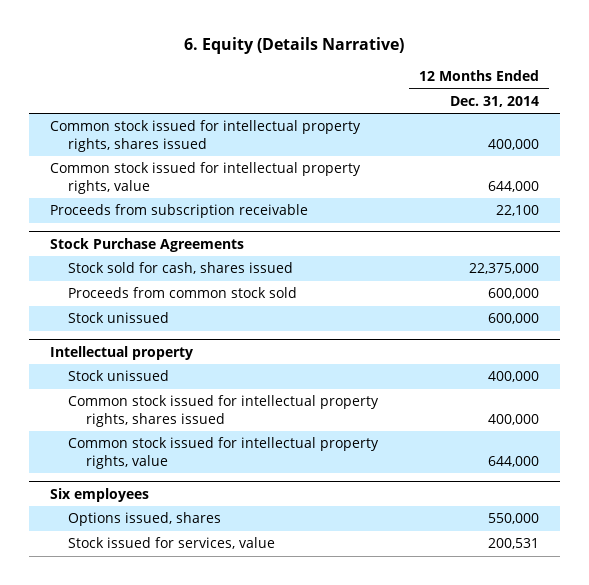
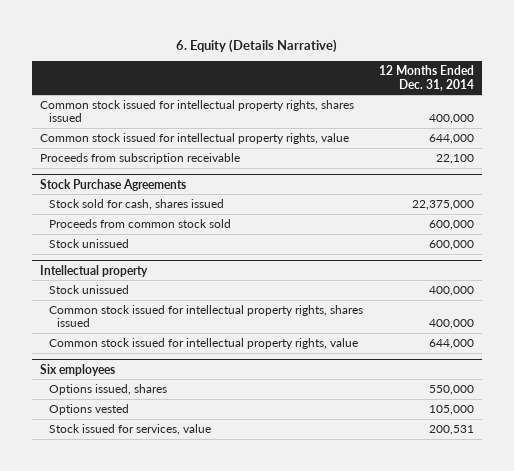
@ Six employees
+ Options vested | 105,000

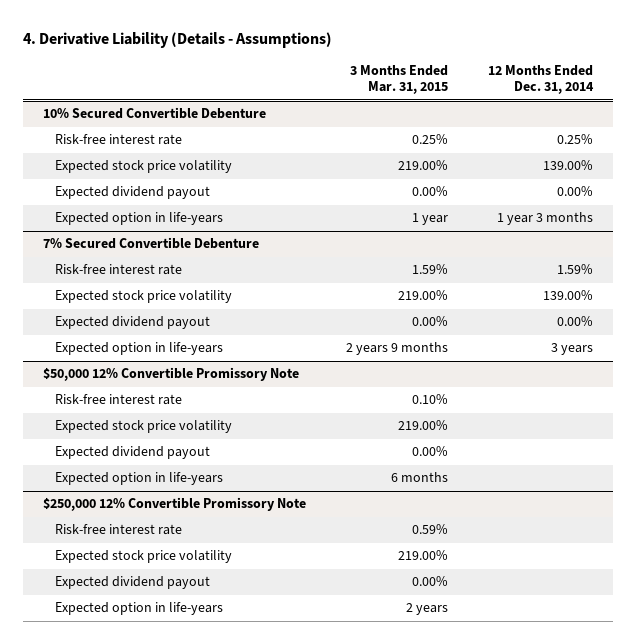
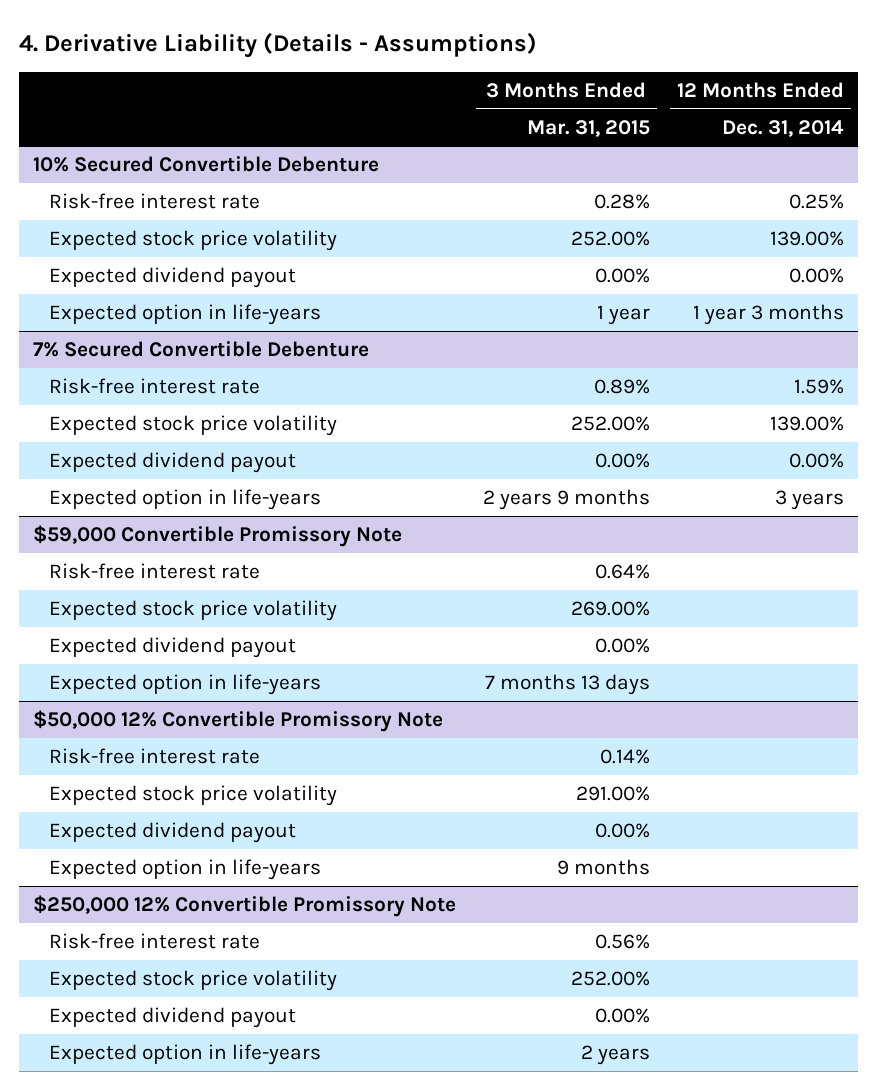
@ 10% Secured Convertible Debenture
- Risk-free interest rate | 0.25% | 0.25%
- Expected stock price volatility | 219.00% | 139.00%
+ Risk-free interest rate | 0.28% | 0.25%
+ Expected stock price volatility | 252.00% | 139.00%
@ 7% Secured Convertible Debenture
- Risk-free interest rate | 1.59% | 1.59%
- Expected stock price volatility | 219.00% | 139.00%
+ Risk-free interest rate | 0.89% | 1.59%
+ Expected stock price volatility | 252.00% | 139.00%
+ $59,000 Convertible Promissory Note
+ Risk-free interest rate | 0.64% |
+ Expected stock price volatility | 269.00% |
+ Expected dividend payout | 0.00% |
+ Expected option in life-years | 7 months 13 days |
@ $50,000 12% Convertible Promissory Note
- Risk-free interest rate | 0.10% |
- Expected stock price volatility | 219.00% |
+ Risk-free interest rate | 0.14% |
+ Expected stock price volatility | 291.00% |
- Expected option in life-years | 6 months |
+ Expected option in life-years | 9 months |
@ $250,000 12% Convertible Promissory Note
- Risk-free interest rate | 0.59% |
- Expected stock price volatility | 219.00% |
+ Risk-free interest rate | 0.56% |
+ Expected stock price volatility | 252.00% |

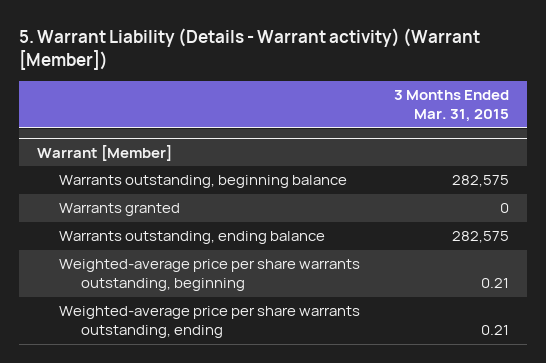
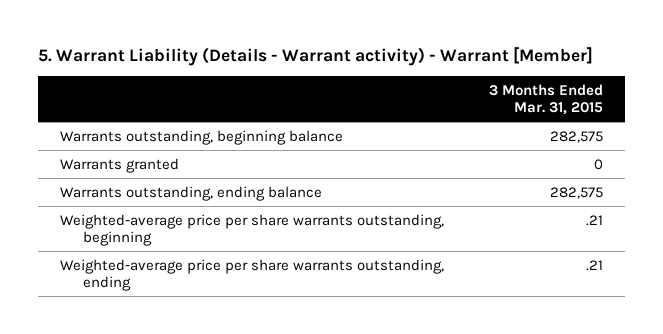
- 5. Warrant Liability (Details - Warrant activity) (Warrant [Member])
+ 5. Warrant Liability (Details - Warrant activity) - Warrant [Member]
- Warrant [Member]
- Weighted-average price per share warrants outstanding, beginning | 0.21
- Weighted-average price per share warrants outstanding, ending | 0.21
+ Weighted-average price per share warrants outstanding, beginning | .21
+ Weighted-average price per share warrants outstanding, ending | .21

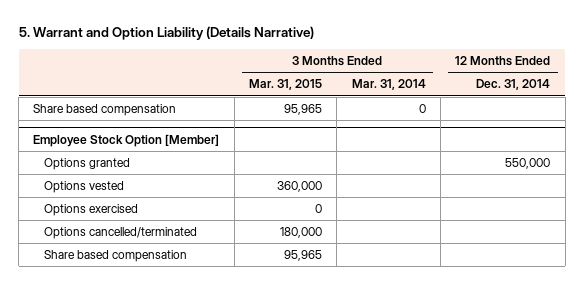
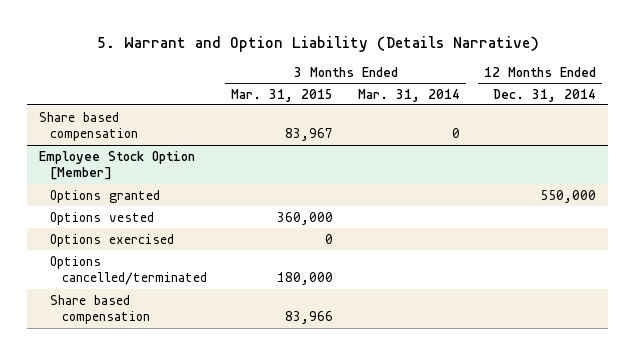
- Share based compensation | 95,965 | 0 |
+ Share based compensation | 83,967 | 0 |
@ Employee Stock Option [Member]
- Share based compensation | 95,965 | |
+ Share based compensation | 83,966 | |

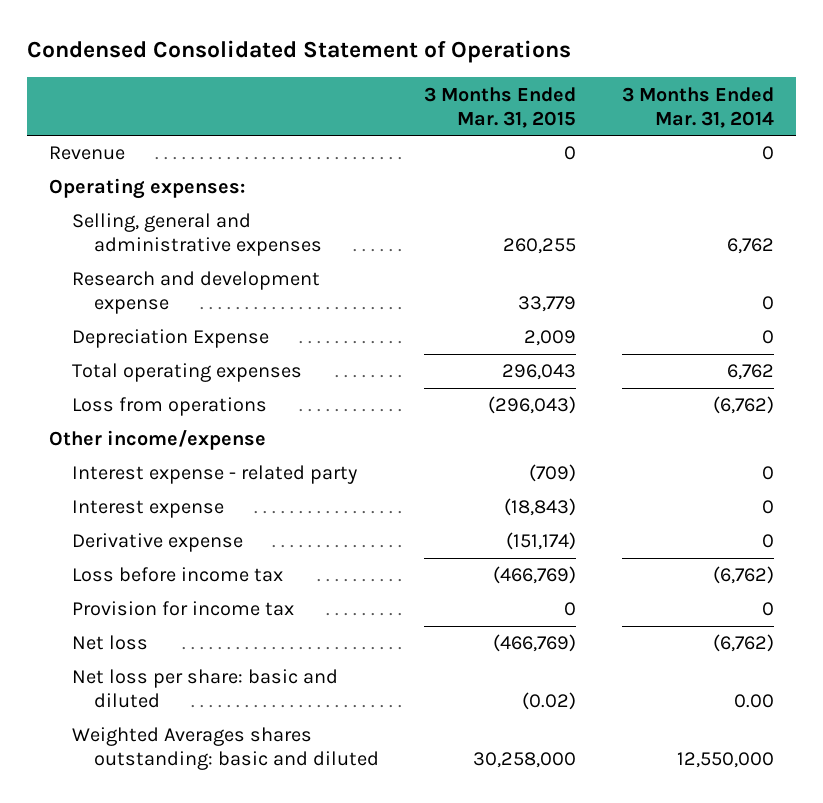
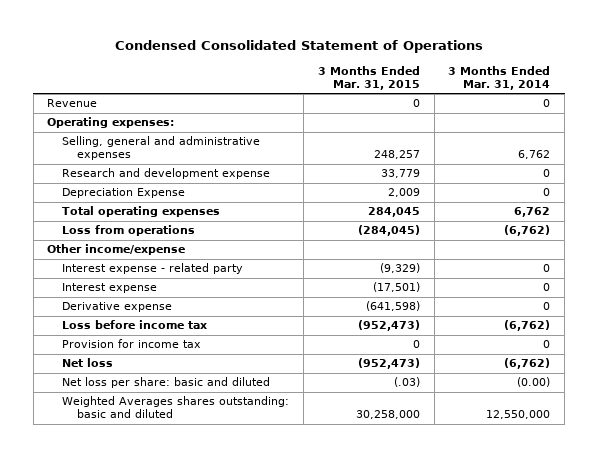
- Selling, general and administrative expenses | 260,255 | 6,762
+ Selling, general and administrative expenses | 248,257 | 6,762
- Total operating expenses | 296,043 | 6,762
- Loss from operations | (296,043) | (6,762)
+ Total operating expenses | 284,045 | 6,762
+ Loss from operations | (284,045) | (6,762)
- Interest expense - related party | (709) | 0
- Interest expense | (18,843) | 0
- Derivative expense | (151,174) | 0
- Loss before income tax | (466,769) | (6,762)
+ Interest expense - related party | (9,329) | 0
+ Interest expense | (17,501) | 0
+ Derivative expense | (641,598) | 0
+ Loss before income tax | (952,473) | (6,762)
- Net loss | (466,769) | (6,762)
- Net loss per share: basic and diluted | (0.02) | 0.00
+ Net loss | (952,473) | (6,762)
+ Net loss per share: basic and diluted | (.03) | (0.00)

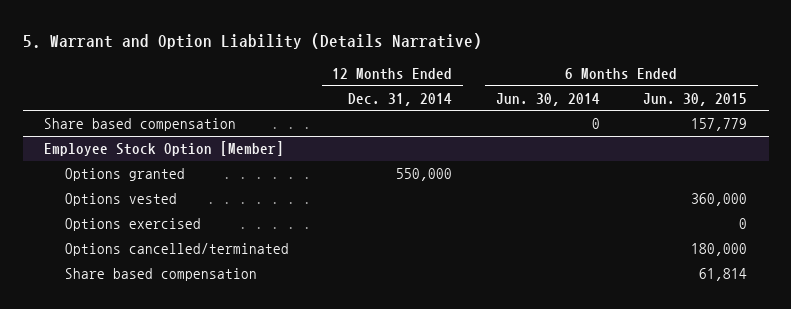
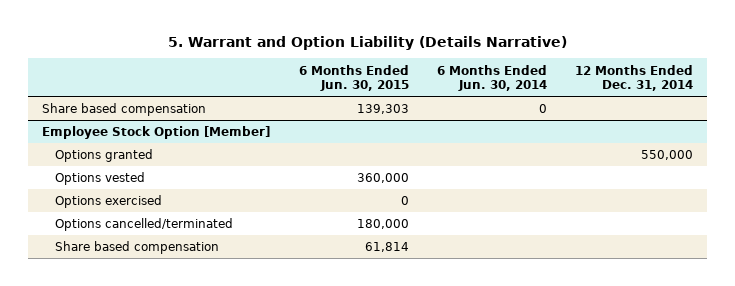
- | 12 Months Ended Dec. 31, 2014 | 6 Months Ended Jun. 30, 2014 | 6 Months Ended Jun. 30, 2015
+ | 6 Months Ended Jun. 30, 2015 | 6 Months Ended Jun. 30, 2014 | 12 Months Ended Dec. 31, 2014
- Share based compensation | | 0 | 157,779
+ Share based compensation | 139,303 | 0 |

